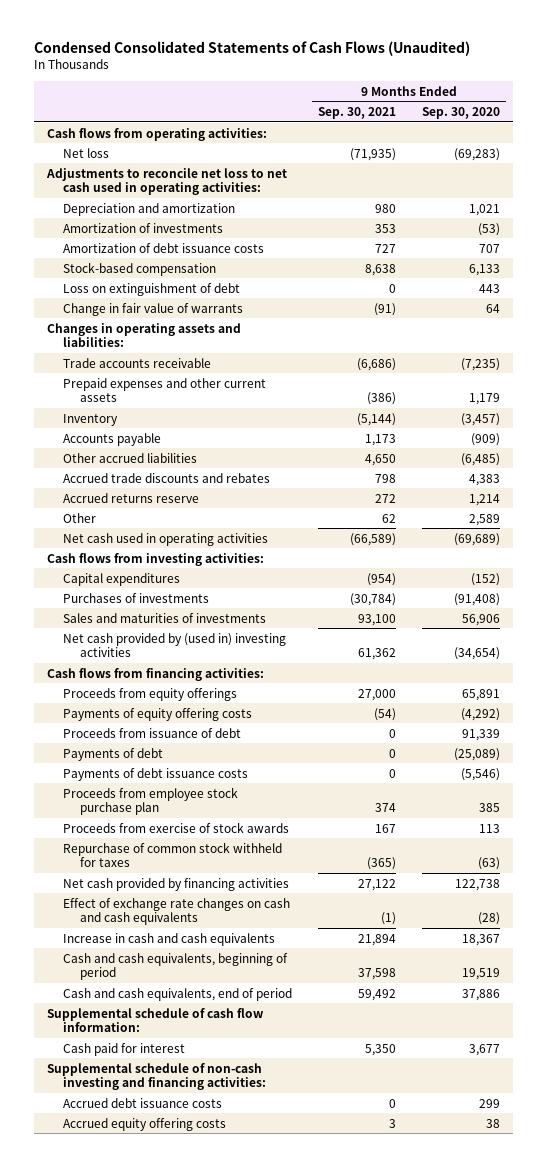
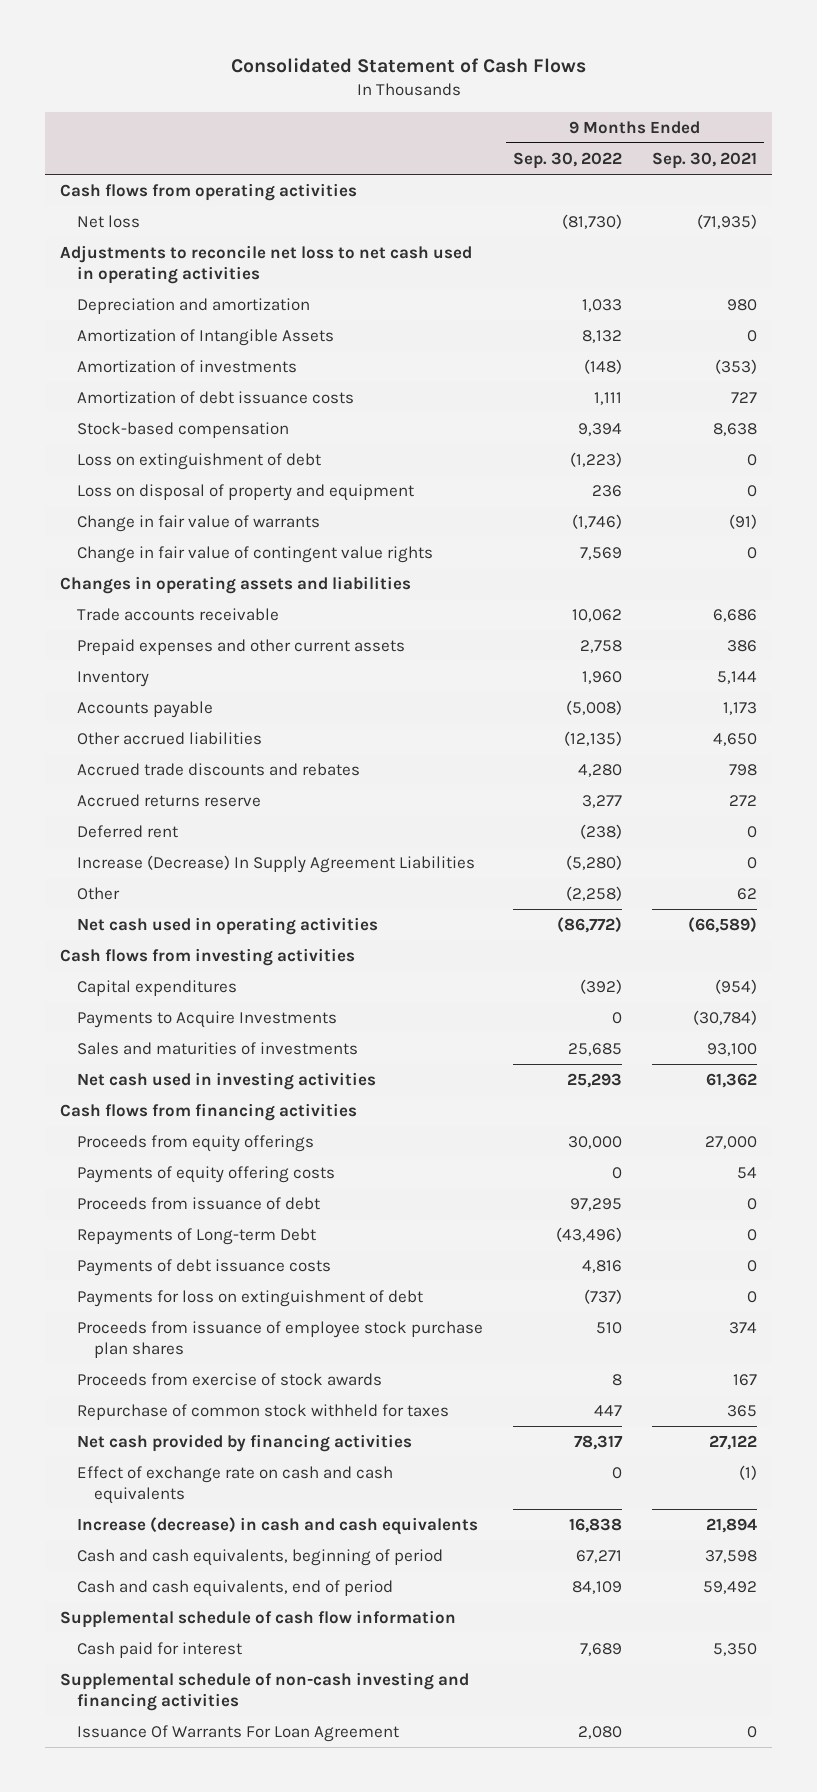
- Condensed Consolidated Statements of Cash Flows (Unaudited)
+ Consolidated Statement of Cash Flows
- | 9 Months Ended Sep. 30, 2021 | 9 Months Ended Sep. 30, 2020
+ | 9 Months Ended Sep. 30, 2022 | 9 Months Ended Sep. 30, 2021
- Cash flows from operating activities:
+ Cash flows from operating activities
- Adjustments to reconcile net loss to net cash used in operating activities:
+ Adjustments to reconcile net loss to net cash used in operating activities
- Amortization of investments | 353 | (53)
+ Amortization of Intangible Assets | 8,132 | 0
+ Amortization of investments | (148) | (353)
+ Loss on disposal of property and equipment | 236 | 0
- Changes in operating assets and liabilities:
- Trade accounts receivable | (6,686) | (7,235)
- Prepaid expenses and other current assets | (386) | 1,179
- Inventory | (5,144) | (3,457)
+ Change in fair value of contingent value rights | 7,569 | 0
+ Changes in operating assets and liabilities
+ Trade accounts receivable | 10,062 | 6,686
+ Prepaid expenses and other current assets | 2,758 | 386
+ Inventory | 1,960 | 5,144
+ Deferred rent | (238) | 0
+ Increase (Decrease) In Supply Agreement Liabilities | (5,280) | 0
- Cash flows from investing activities:
+ Cash flows from investing activities
- Purchases of investments | (30,784) | (91,408)
+ Payments to Acquire Investments | 0 | (30,784)
- Net cash provided by (used in) investing activities | 61,362 | (34,654)
- Cash flows from financing activities:
+ Net cash used in investing activities | 25,293 | 61,362
+ Cash flows from financing activities
- Payments of equity offering costs | (54) | (4,292)
+ Payments of equity offering costs | 0 | 54
- Payments of debt | 0 | (25,089)
+ Repayments of Long-term Debt | (43,496) | 0
- Proceeds from employee stock purchase plan | 374 | 385
+ Payments for loss on extinguishment of debt | (737) | 0
+ Proceeds from issuance of employee stock purchase plan shares | 510 | 374
- Repurchase of common stock withheld for taxes | (365) | (63)
+ Repurchase of common stock withheld for taxes | 447 | 365
- Effect of exchange rate changes on cash and cash equivalents | (1) | (28)
- Increase in cash and cash equivalents | 21,894 | 18,367
+ Effect of exchange rate on cash and cash equivalents | 0 | (1)
+ Increase (decrease) in cash and cash equivalents | 16,838 | 21,894
- Supplemental schedule of cash flow information:
+ Supplemental schedule of cash flow information
- Supplemental schedule of non-cash investing and financing activities:
- Accrued debt issuance costs | 0 | 299
- Accrued equity offering costs | 3 | 38
+ Supplemental schedule of non-cash investing and financing activities
+ Issuance Of Warrants For Loan Agreement | 2,080 | 0

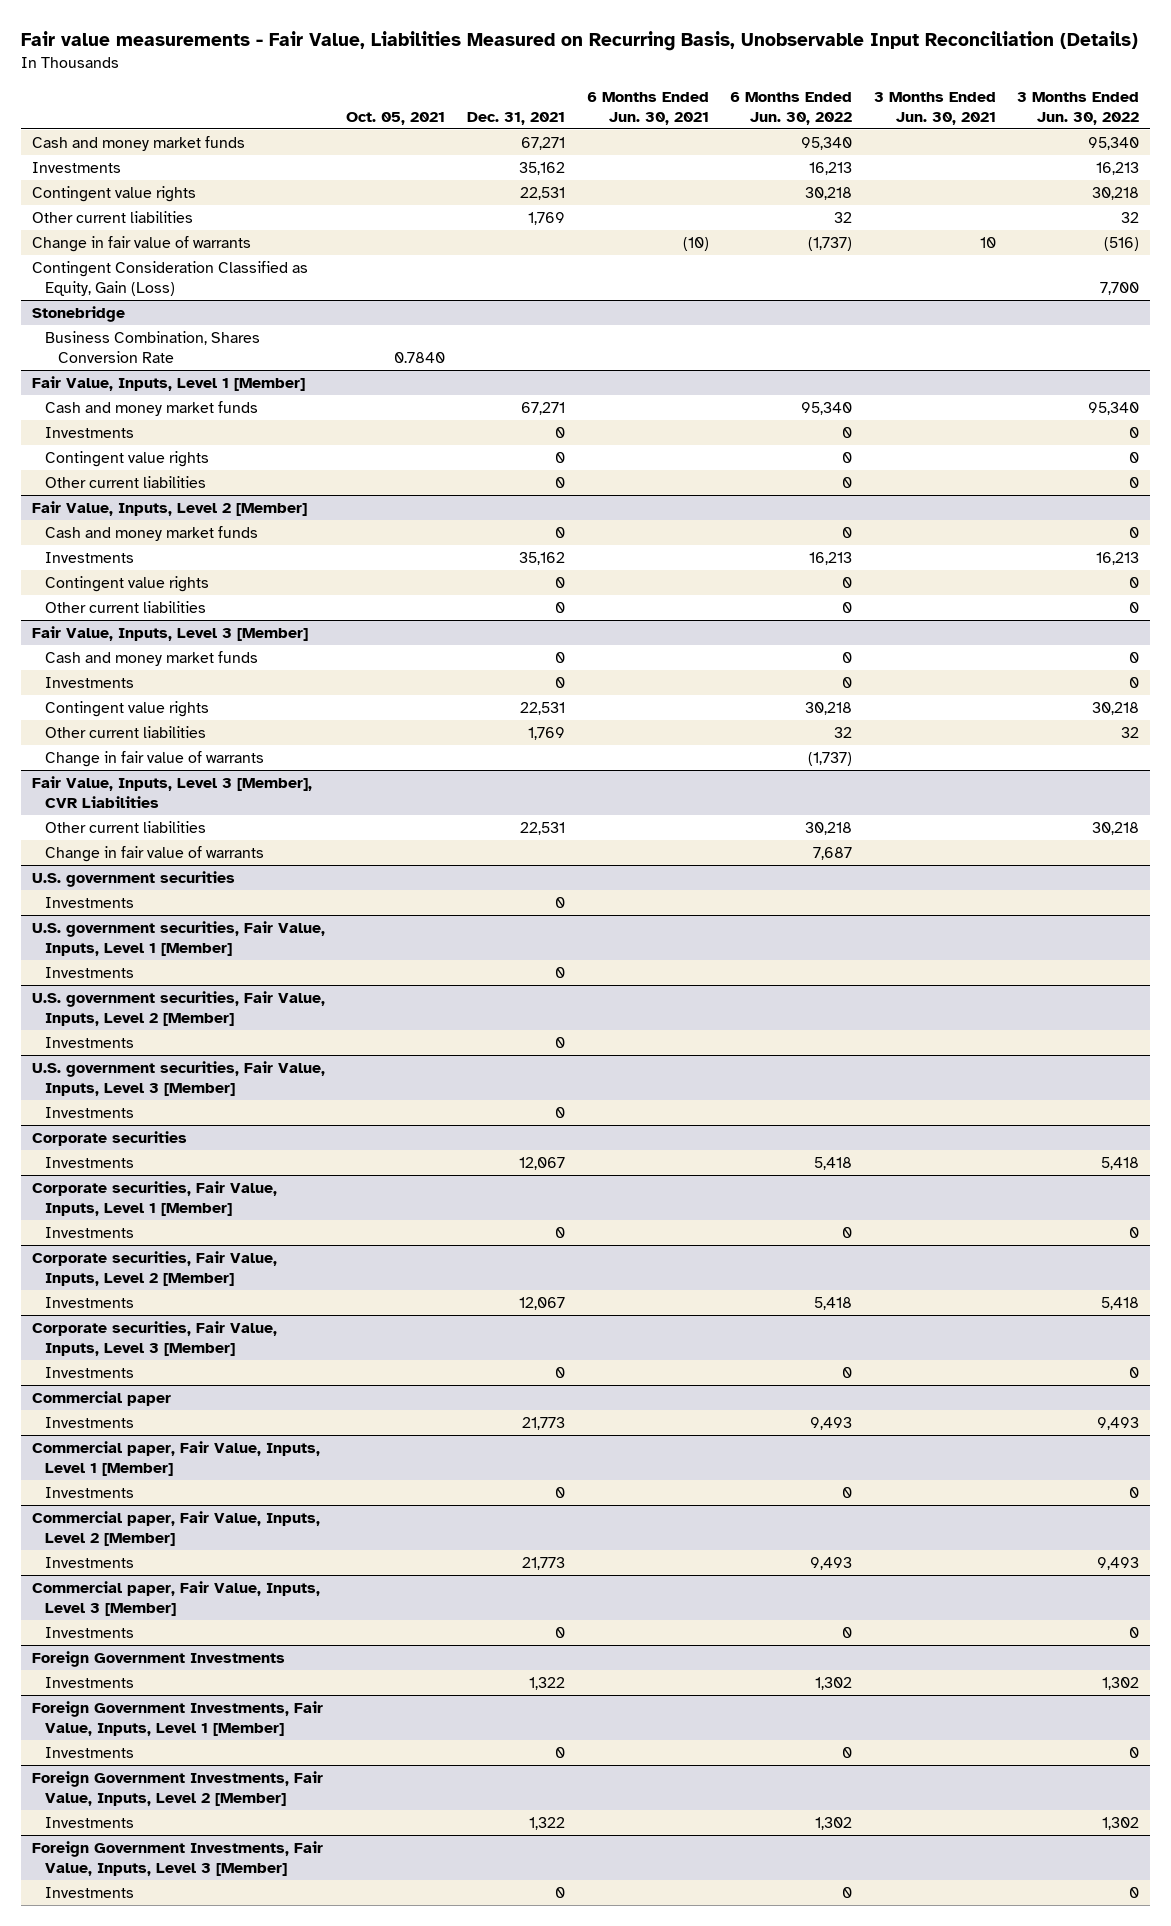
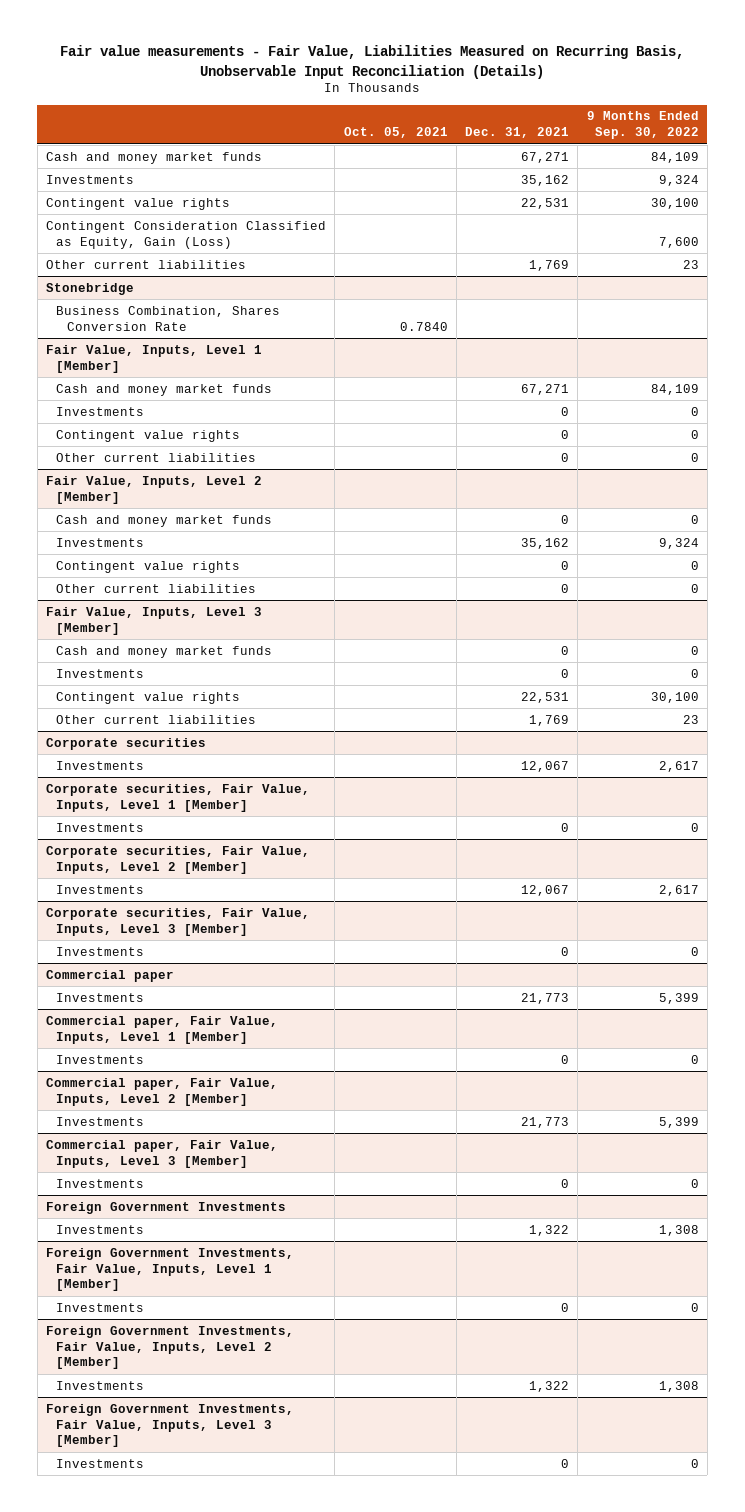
- | Oct. 05, 2021 | Dec. 31, 2021 | 6 Months Ended Jun. 30, 2021 | 6 Months Ended Jun. 30, 2022 | 3 Months Ended Jun. 30, 2021 | 3 Months Ended Jun. 30, 2022
+ | Oct. 05, 2021 | Dec. 31, 2021 | 9 Months Ended Sep. 30, 2022
- Change in fair value of warrants | | | (10) | (1,737) | 10 | (516)
moved down: Other current liabilities | | 1,769 | 23
@ Fair Value, Inputs, Level 3 [Member]
- Change in fair value of warrants | | | | (1,737) | |
- Fair Value, Inputs, Level 3 [Member], CVR Liabilities
- Other current liabilities | | 22,531 | | 30,218 | | 30,218
- Change in fair value of warrants | | | | 7,687 | |
- U.S. government securities
- Investments | | 0 | | | |
- U.S. government securities, Fair Value, Inputs, Level 1 [Member]
- Investments | | 0 | | | |
- U.S. government securities, Fair Value, Inputs, Level 2 [Member]
- Investments | | 0 | | | |
- U.S. government securities, Fair Value, Inputs, Level 3 [Member]
- Investments | | 0 | | | |

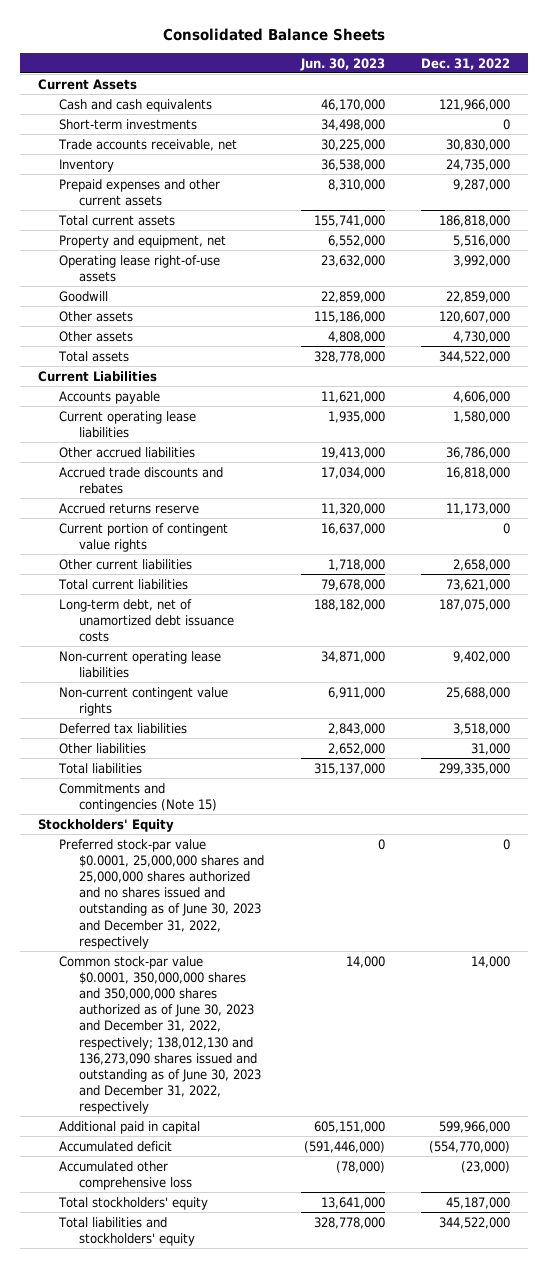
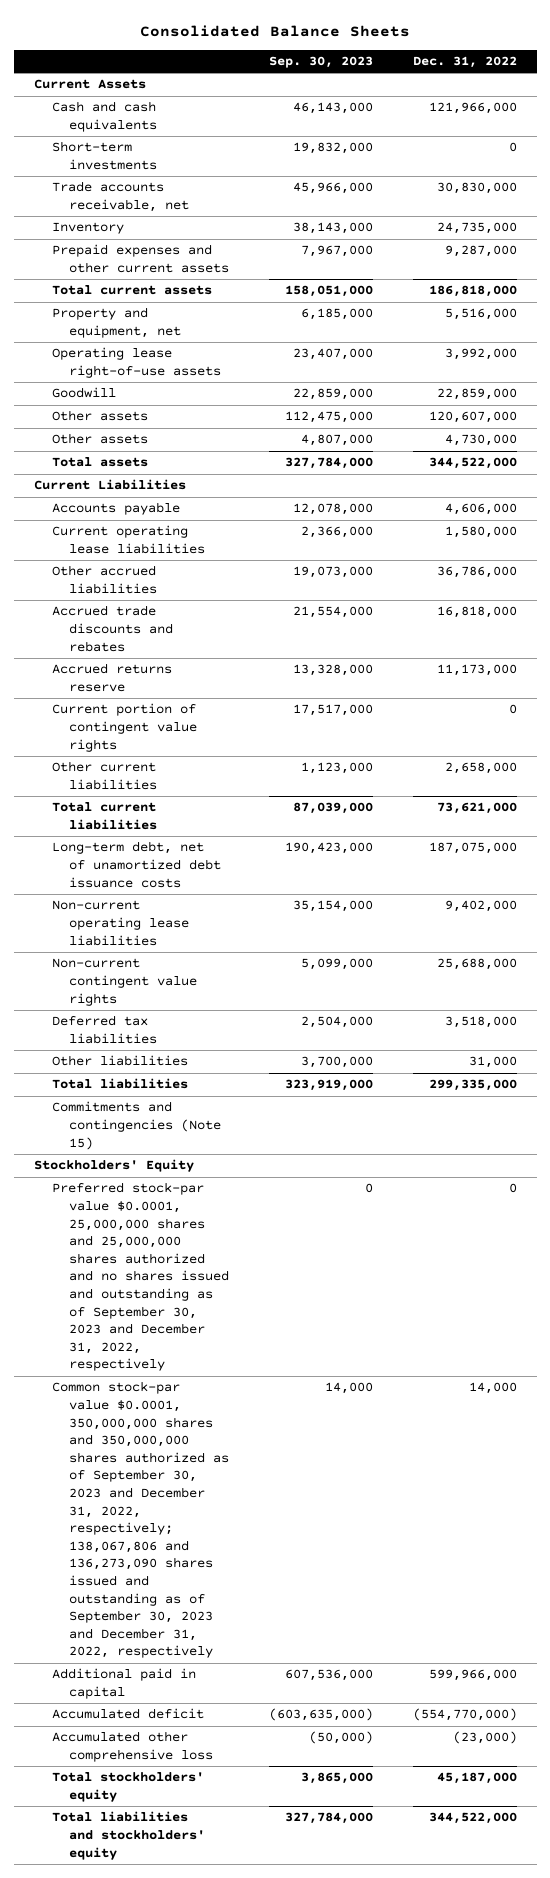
- | Jun. 30, 2023 | Dec. 31, 2022
+ | Sep. 30, 2023 | Dec. 31, 2022
- Preferred stock-par value $0.0001, 25,000,000 shares and 25,000,000 shares authorized and no shares issued and outstanding as of June 30, 2023 and December 31, 2022, respectively | 0 | 0
- Common stock-par value $0.0001, 350,000,000 shares and 350,000,000 shares authorized as of June 30, 2023 and December 31, 2022, respectively; 138,012,130 and 136,273,090 shares issued and outstanding as of June 30, 2023 and December 31, 2022, respectively | 14,000 | 14,000
+ Preferred stock-par value $0.0001, 25,000,000 shares and 25,000,000 shares authorized and no shares issued and outstanding as of September 30, 2023 and December 31, 2022, respectively | 0 | 0
+ Common stock-par value $0.0001, 350,000,000 shares and 350,000,000 shares authorized as of September 30, 2023 and December 31, 2022, respectively; 138,067,806 and 136,273,090 shares issued and outstanding as of September 30, 2023 and December 31, 2022, respectively | 14,000 | 14,000

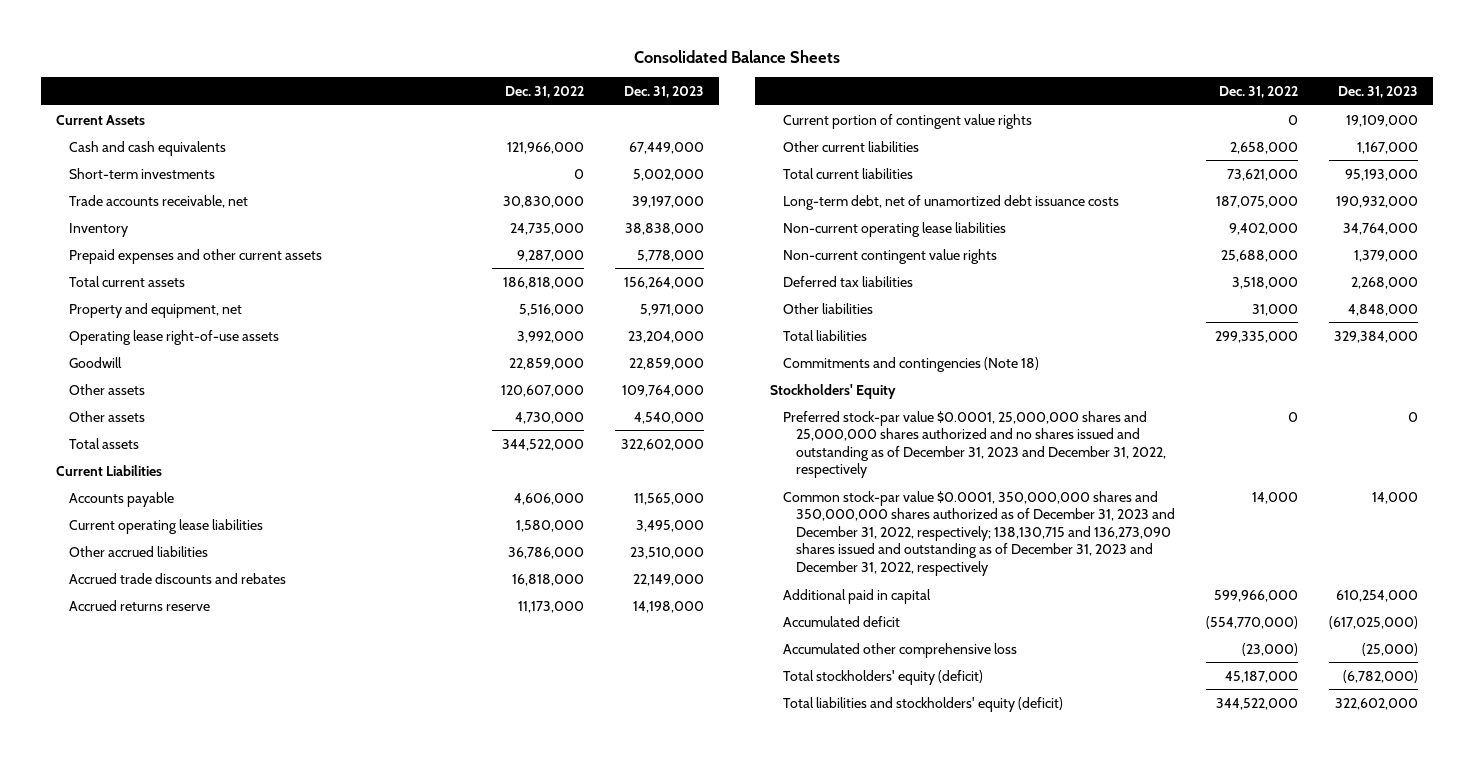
- | Sep. 30, 2023 | Dec. 31, 2022
+ | Dec. 31, 2022 | Dec. 31, 2023
- Commitments and contingencies (Note 15)
+ Commitments and contingencies (Note 18)
- Preferred stock-par value $0.0001, 25,000,000 shares and 25,000,000 shares authorized and no shares issued and outstanding as of September 30, 2023 and December 31, 2022, respectively | 0 | 0
- Common stock-par value $0.0001, 350,000,000 shares and 350,000,000 shares authorized as of September 30, 2023 and December 31, 2022, respectively; 138,067,806 and 136,273,090 shares issued and outstanding as of September 30, 2023 and December 31, 2022, respectively | 14,000 | 14,000
+ Preferred stock-par value $0.0001, 25,000,000 shares and 25,000,000 shares authorized and no shares issued and outstanding as of December 31, 2023 and December 31, 2022, respectively | 0 | 0
+ Common stock-par value $0.0001, 350,000,000 shares and 350,000,000 shares authorized as of December 31, 2023 and December 31, 2022, respectively; 138,130,715 and 136,273,090 shares issued and outstanding as of December 31, 2023 and December 31, 2022, respectively | 14,000 | 14,000
- Total stockholders' equity | 3,865,000 | 45,187,000
- Total liabilities and stockholders' equity | 327,784,000 | 344,522,000
+ Total stockholders' equity (deficit) | 45,187,000 | (6,782,000)
+ Total liabilities and stockholders' equity (deficit) | 344,522,000 | 322,602,000

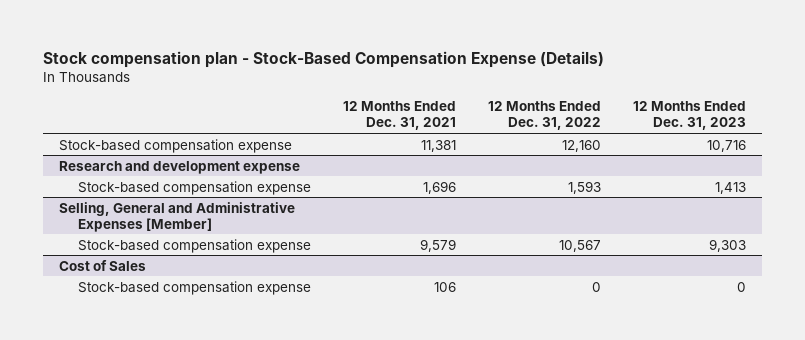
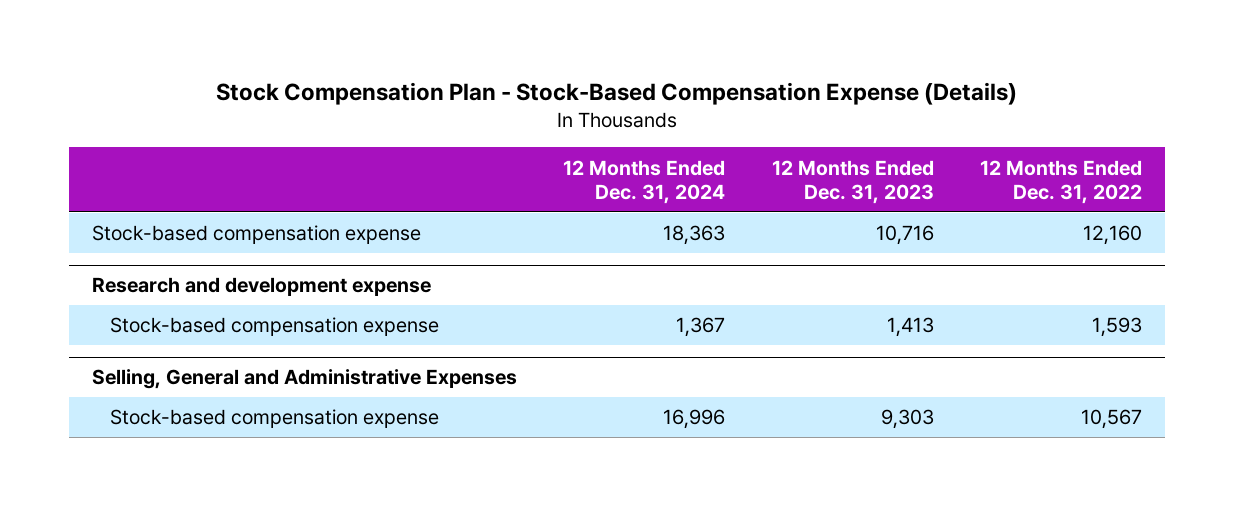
- Stock compensation plan - Stock-Based Compensation Expense (Details)
+ Stock Compensation Plan - Stock-Based Compensation Expense (Details)
- | 12 Months Ended Dec. 31, 2021 | 12 Months Ended Dec. 31, 2022 | 12 Months Ended Dec. 31, 2023
+ | 12 Months Ended Dec. 31, 2024 | 12 Months Ended Dec. 31, 2023 | 12 Months Ended Dec. 31, 2022
- Selling, General and Administrative Expenses [Member]
+ Selling, General and Administrative Expenses
- Cost of Sales
- Stock-based compensation expense | 106 | 0 | 0

